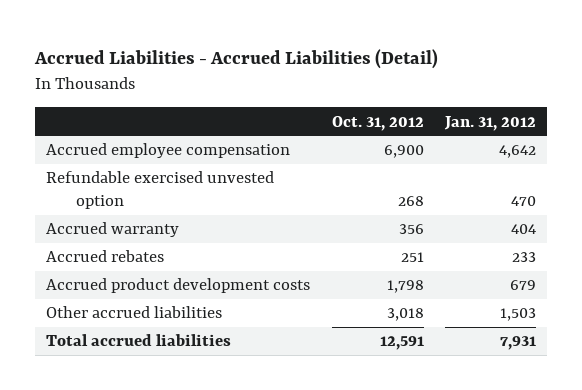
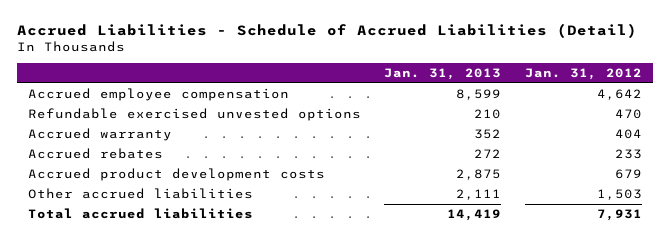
- Accrued Liabilities - Accrued Liabilities (Detail)
+ Accrued Liabilities - Schedule of Accrued Liabilities (Detail)
- | Oct. 31, 2012 | Jan. 31, 2012
+ | Jan. 31, 2013 | Jan. 31, 2012
- Refundable exercised unvested option | 268 | 470
+ Refundable exercised unvested options | 210 | 470

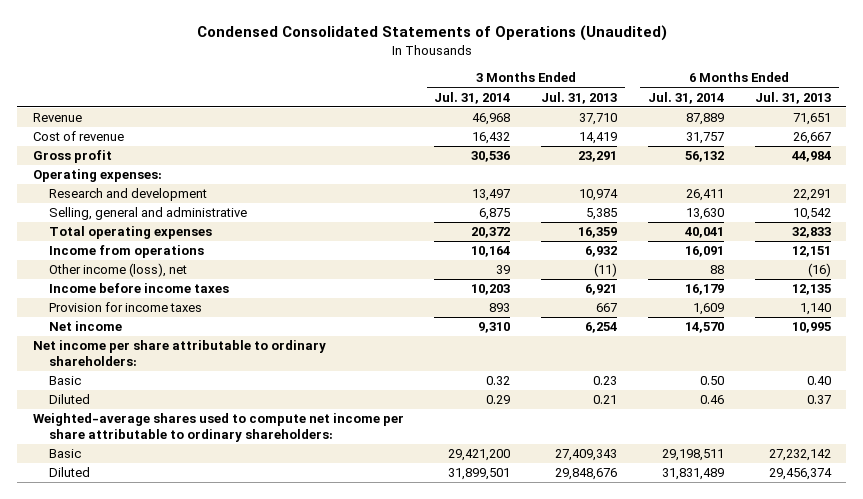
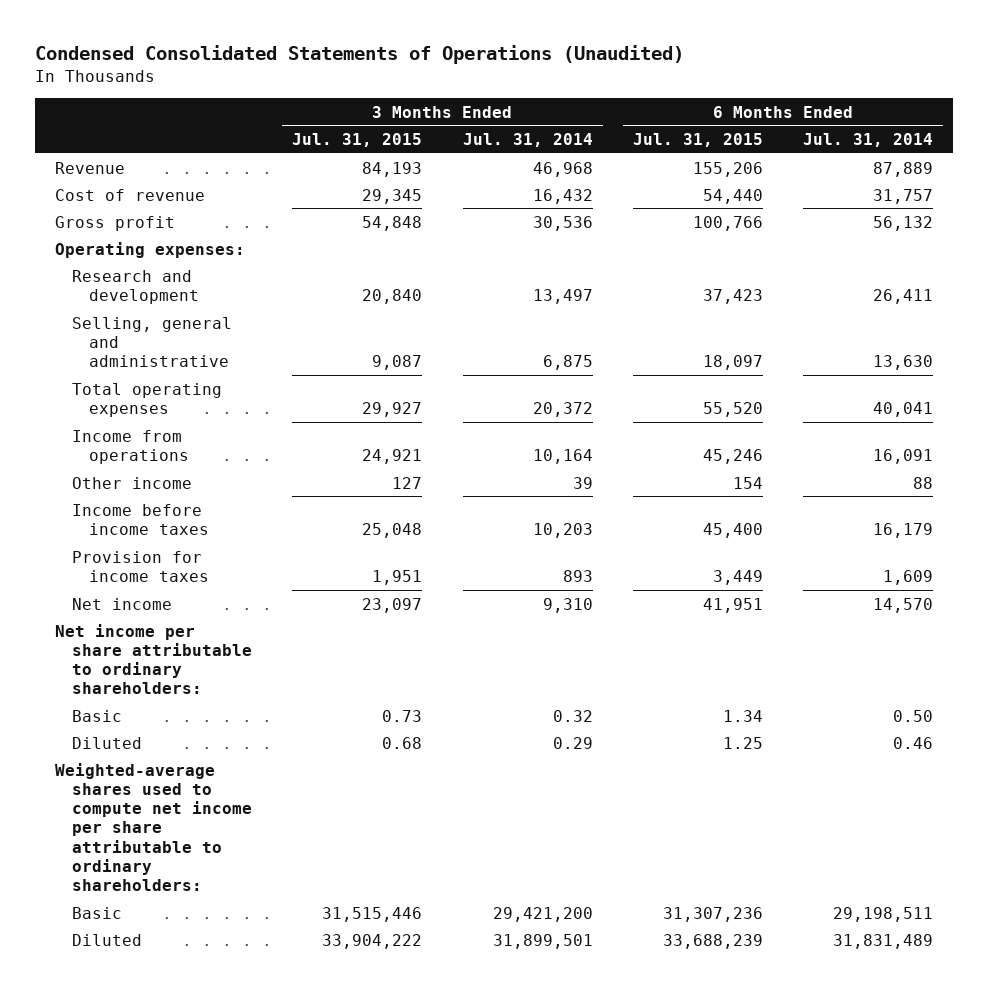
- | 3 Months Ended Jul. 31, 2014 | 3 Months Ended Jul. 31, 2013 | 6 Months Ended Jul. 31, 2014 | 6 Months Ended Jul. 31, 2013
+ | 3 Months Ended Jul. 31, 2015 | 3 Months Ended Jul. 31, 2014 | 6 Months Ended Jul. 31, 2015 | 6 Months Ended Jul. 31, 2014
- Other income (loss), net | 39 | (11) | 88 | (16)
+ Other income | 127 | 39 | 154 | 88

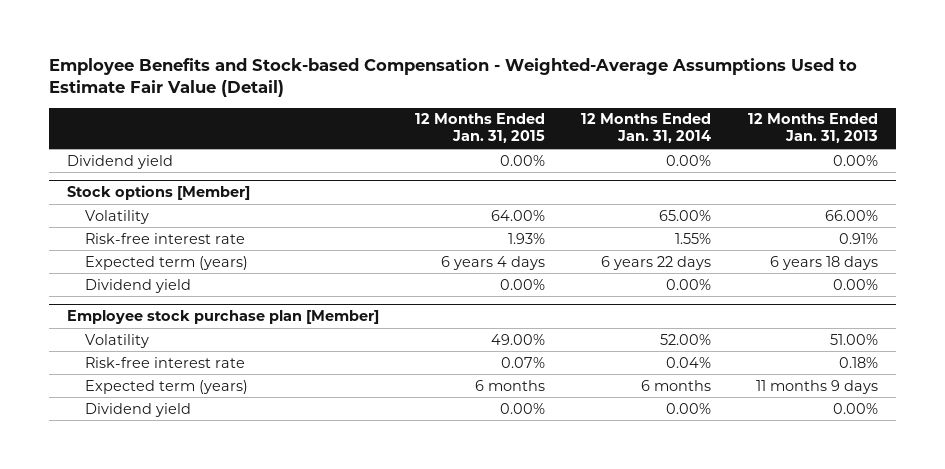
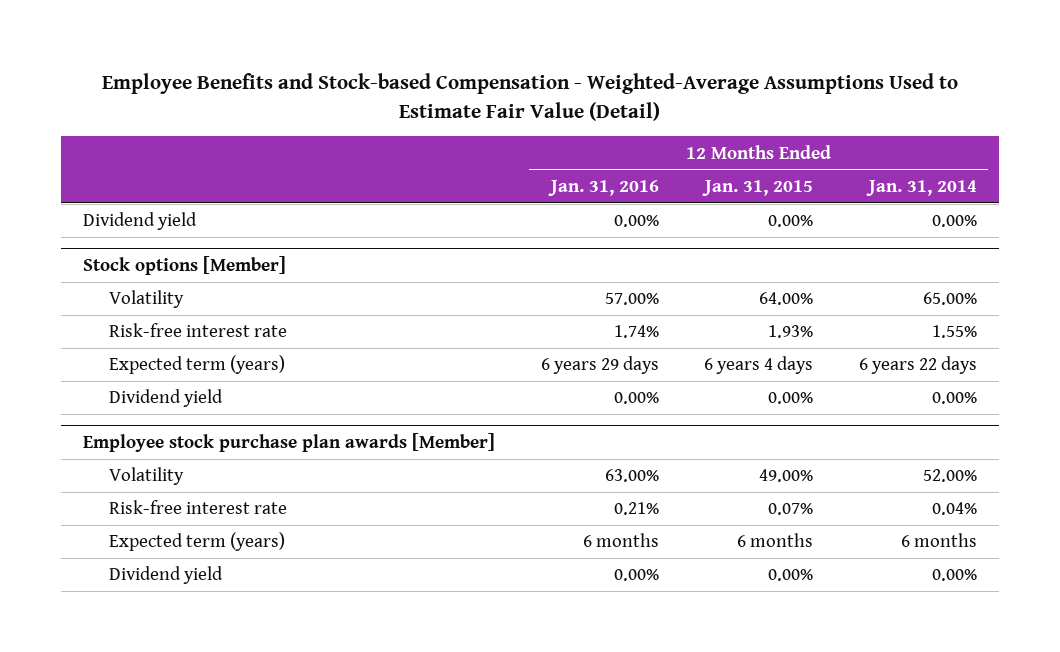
- | 12 Months Ended Jan. 31, 2015 | 12 Months Ended Jan. 31, 2014 | 12 Months Ended Jan. 31, 2013
+ | 12 Months Ended Jan. 31, 2016 | 12 Months Ended Jan. 31, 2015 | 12 Months Ended Jan. 31, 2014
- Employee stock purchase plan [Member]
+ Employee stock purchase plan awards [Member]

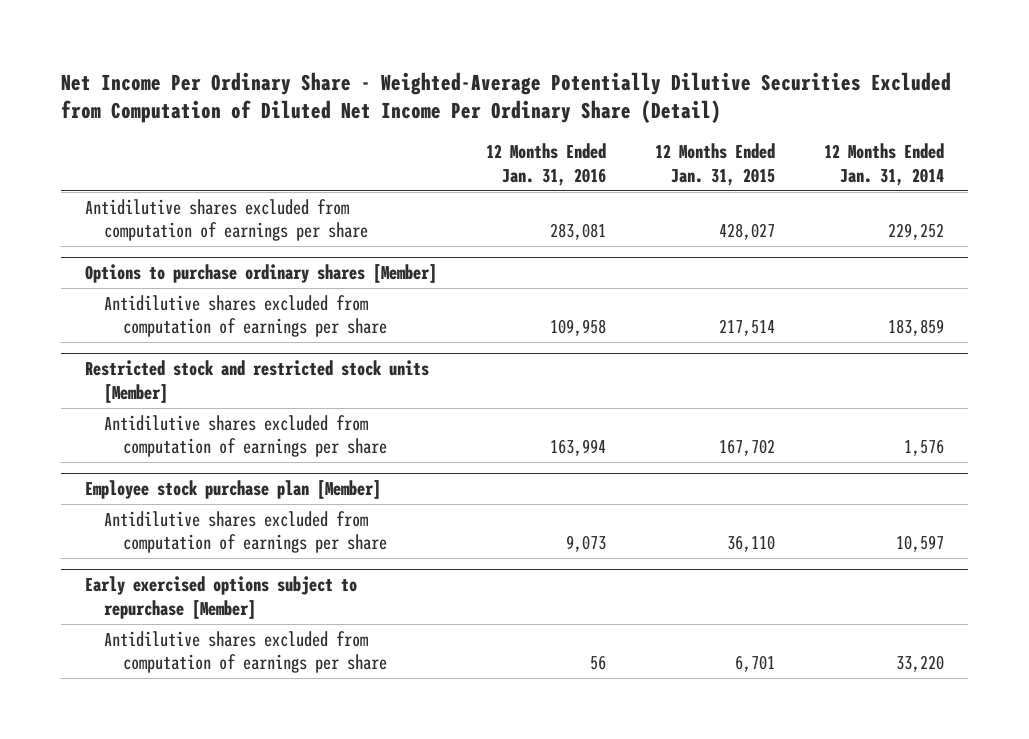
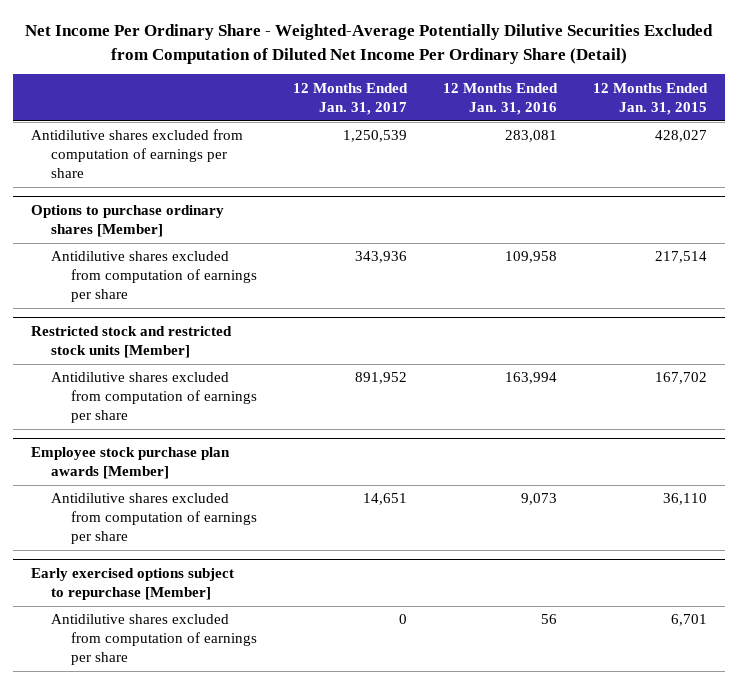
- | 12 Months Ended Jan. 31, 2016 | 12 Months Ended Jan. 31, 2015 | 12 Months Ended Jan. 31, 2014
+ | 12 Months Ended Jan. 31, 2017 | 12 Months Ended Jan. 31, 2016 | 12 Months Ended Jan. 31, 2015
- Employee stock purchase plan [Member]
+ Employee stock purchase plan awards [Member]

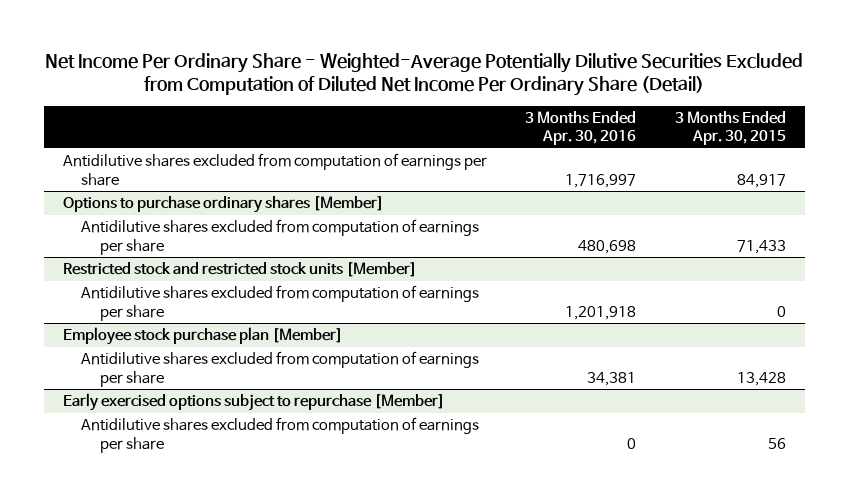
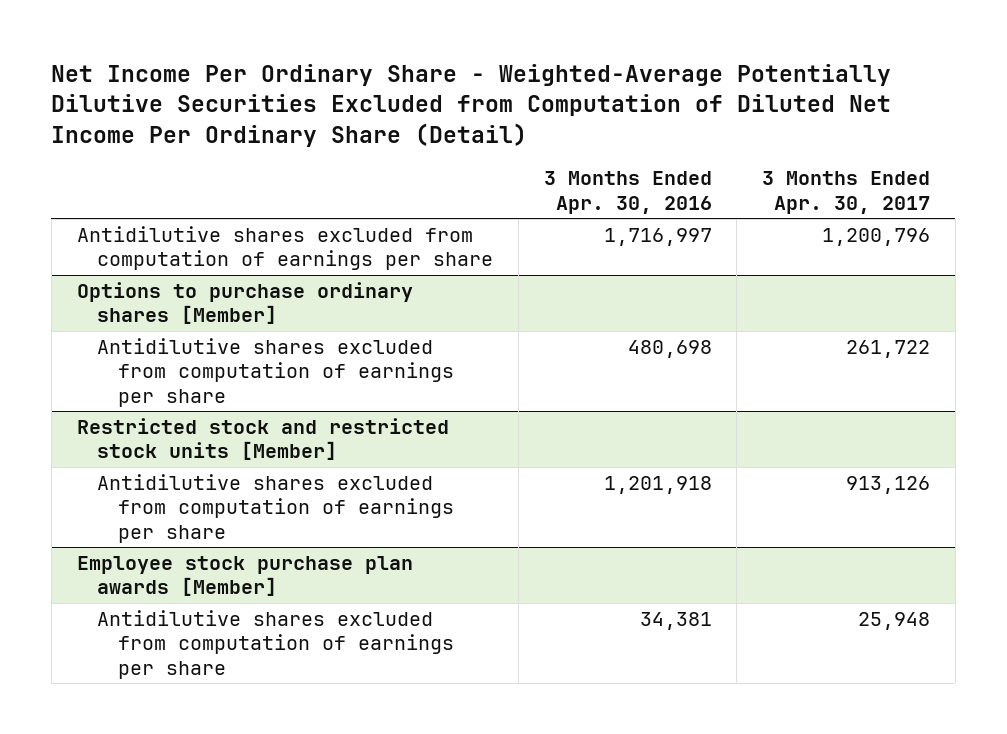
- | 3 Months Ended Apr. 30, 2016 | 3 Months Ended Apr. 30, 2015
+ | 3 Months Ended Apr. 30, 2016 | 3 Months Ended Apr. 30, 2017
- Employee stock purchase plan [Member]
+ Employee stock purchase plan awards [Member]
- Early exercised options subject to repurchase [Member]
- Antidilutive shares excluded from computation of earnings per share | 0 | 56

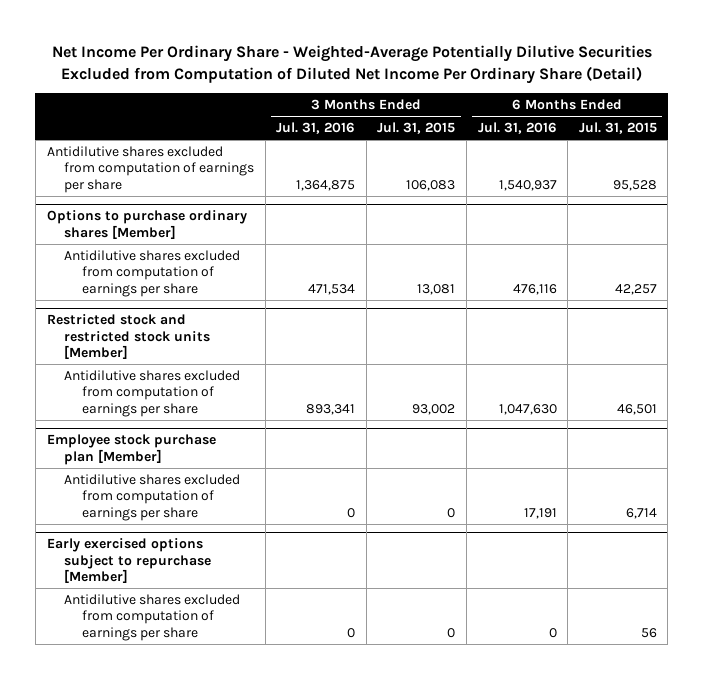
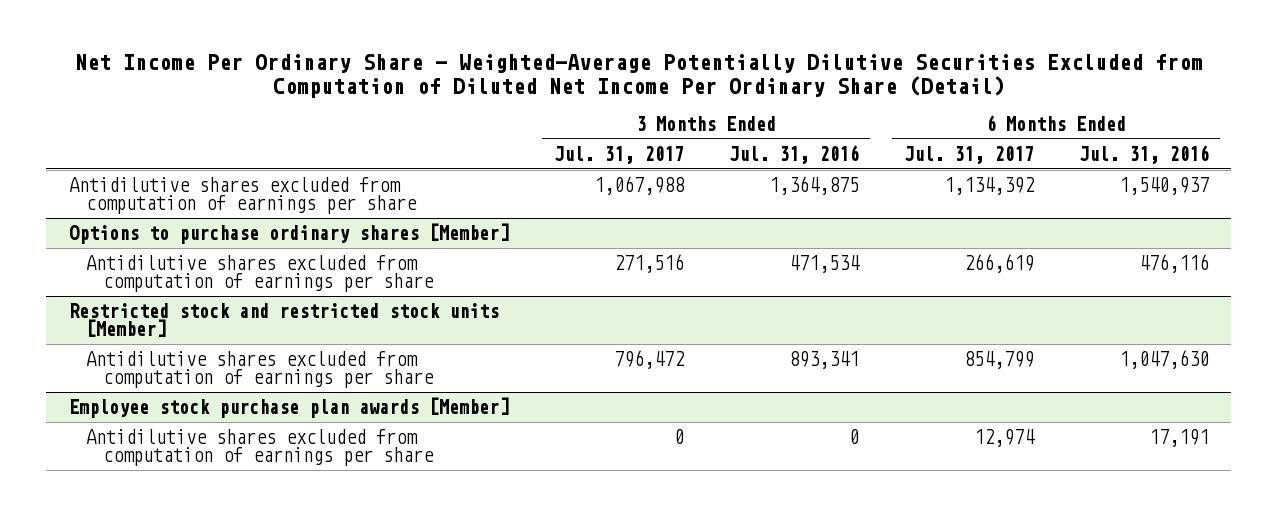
- | 3 Months Ended Jul. 31, 2016 | 3 Months Ended Jul. 31, 2015 | 6 Months Ended Jul. 31, 2016 | 6 Months Ended Jul. 31, 2015
+ | 3 Months Ended Jul. 31, 2017 | 3 Months Ended Jul. 31, 2016 | 6 Months Ended Jul. 31, 2017 | 6 Months Ended Jul. 31, 2016
- Employee stock purchase plan [Member]
+ Employee stock purchase plan awards [Member]
- Early exercised options subject to repurchase [Member]
- Antidilutive shares excluded from computation of earnings per share | 0 | 0 | 0 | 56

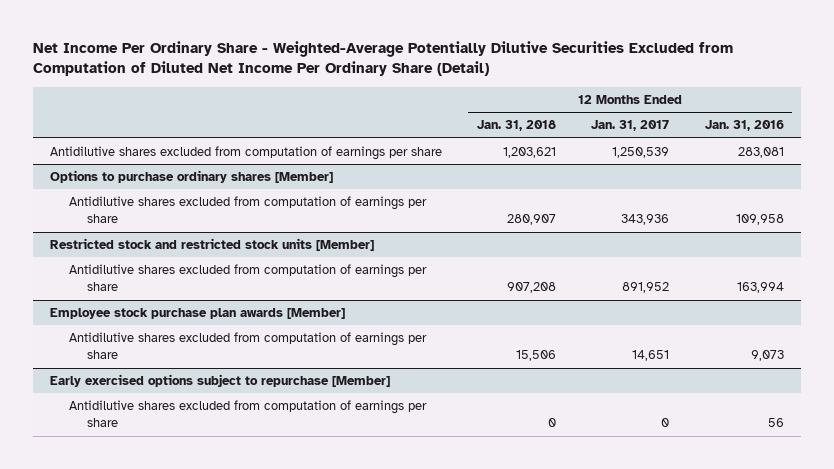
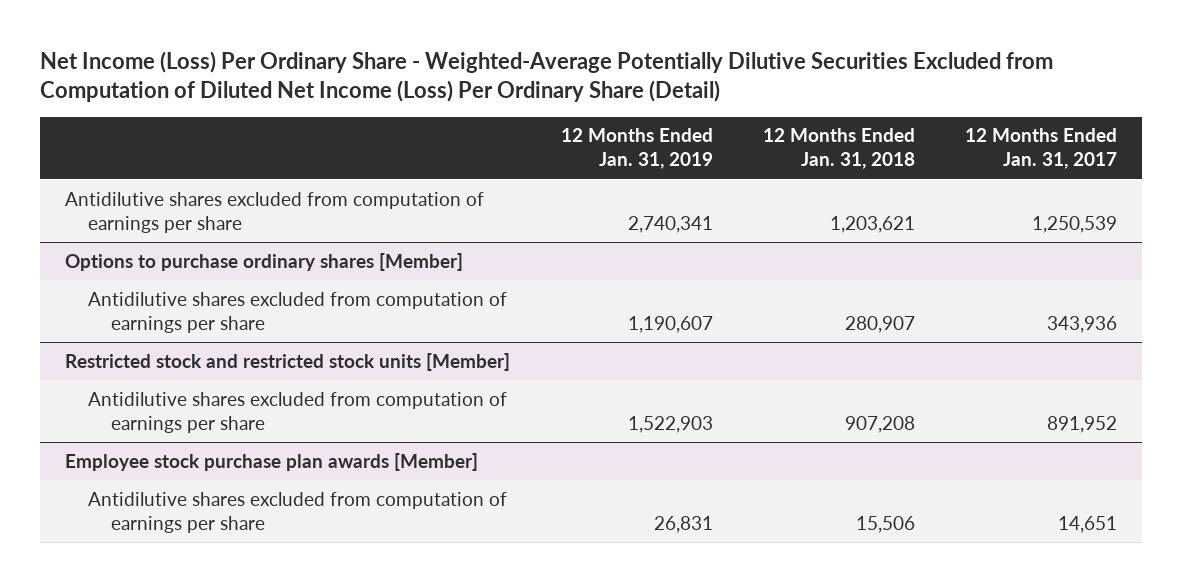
- Net Income Per Ordinary Share - Weighted-Average Potentially Dilutive Securities Excluded from Computation of Diluted Net Income Per Ordinary Share (Detail)
+ Net Income (Loss) Per Ordinary Share - Weighted-Average Potentially Dilutive Securities Excluded from Computation of Diluted Net Income (Loss) Per Ordinary Share (Detail)
- | 12 Months Ended Jan. 31, 2018 | 12 Months Ended Jan. 31, 2017 | 12 Months Ended Jan. 31, 2016
+ | 12 Months Ended Jan. 31, 2019 | 12 Months Ended Jan. 31, 2018 | 12 Months Ended Jan. 31, 2017
- Early exercised options subject to repurchase [Member]
- Antidilutive shares excluded from computation of earnings per share | 0 | 0 | 56

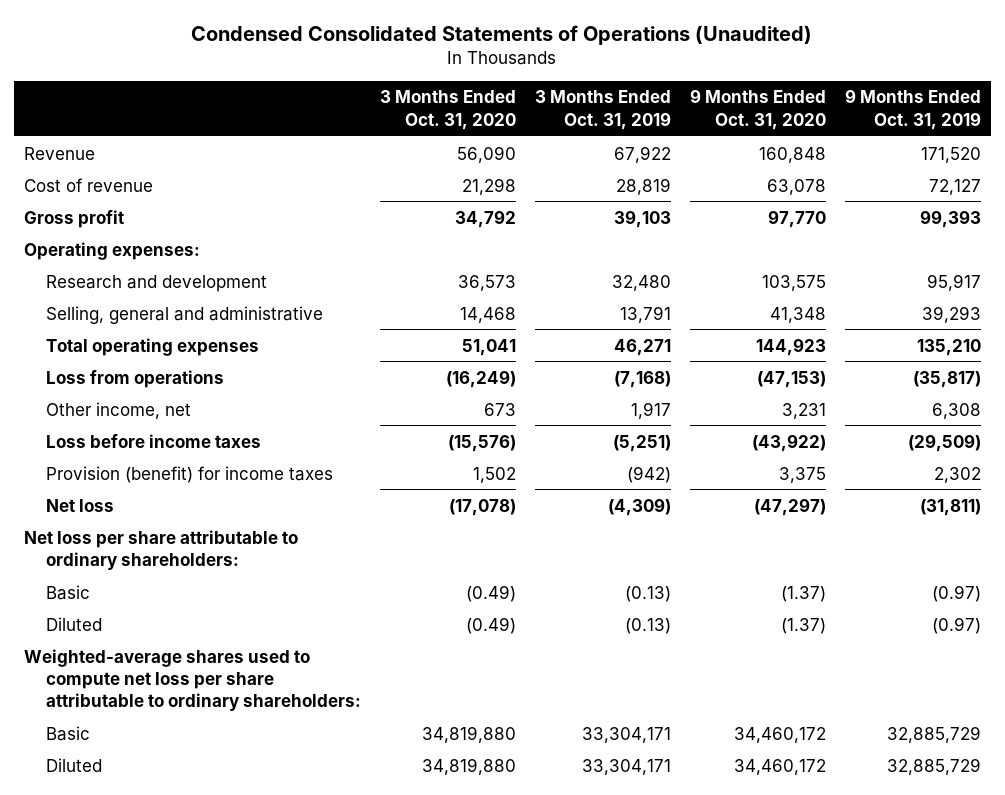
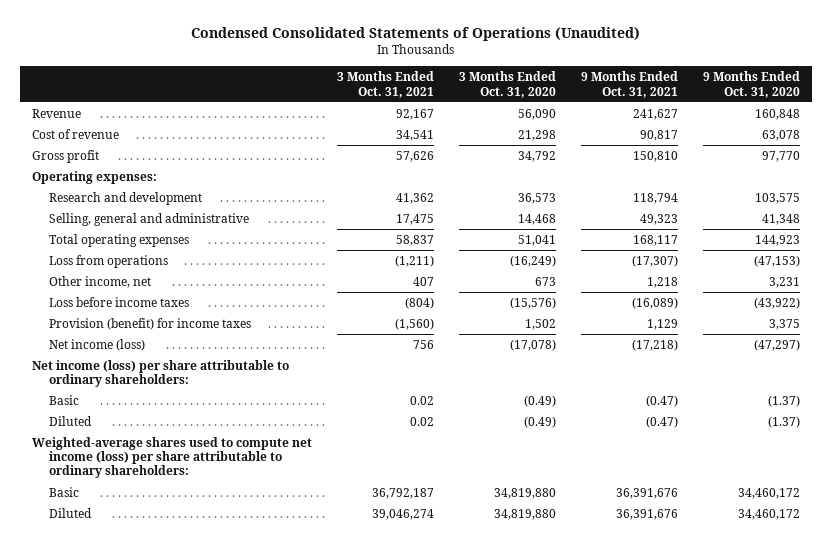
- | 3 Months Ended Oct. 31, 2020 | 3 Months Ended Oct. 31, 2019 | 9 Months Ended Oct. 31, 2020 | 9 Months Ended Oct. 31, 2019
+ | 3 Months Ended Oct. 31, 2021 | 3 Months Ended Oct. 31, 2020 | 9 Months Ended Oct. 31, 2021 | 9 Months Ended Oct. 31, 2020
- Net loss | (17,078) | (4,309) | (47,297) | (31,811)
- Net loss per share attributable to ordinary shareholders:
+ Net income (loss) | 756 | (17,078) | (17,218) | (47,297)
+ Net income (loss) per share attributable to ordinary shareholders:
- Weighted-average shares used to compute net loss per share attributable to ordinary shareholders:
+ Weighted-average shares used to compute net income (loss) per share attributable to ordinary shareholders:

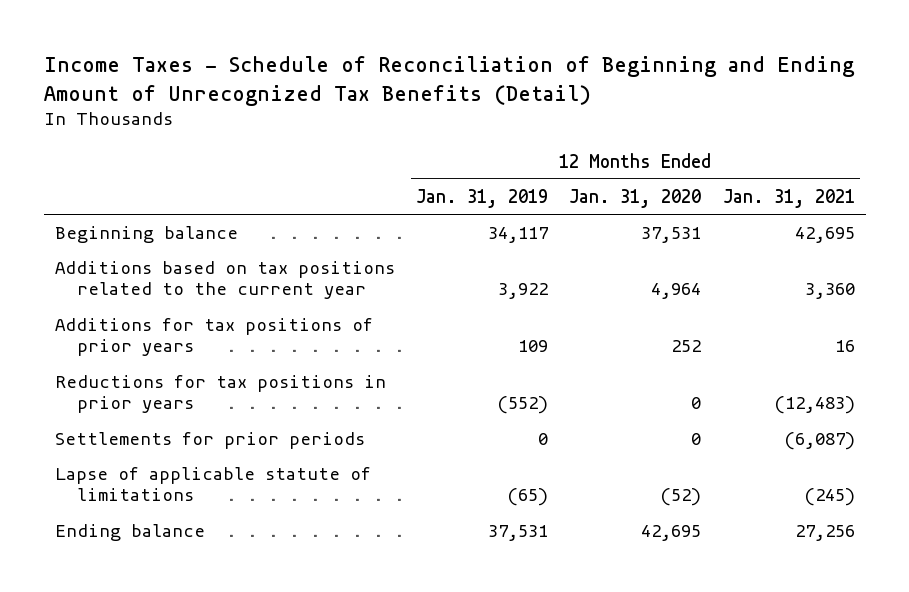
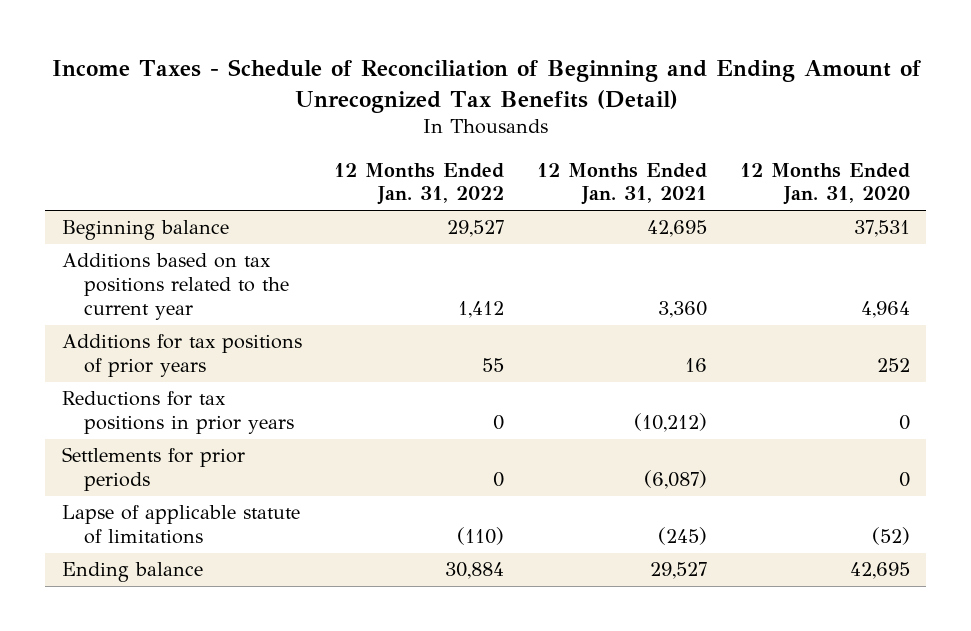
- | 12 Months Ended Jan. 31, 2019 | 12 Months Ended Jan. 31, 2020 | 12 Months Ended Jan. 31, 2021
+ | 12 Months Ended Jan. 31, 2022 | 12 Months Ended Jan. 31, 2021 | 12 Months Ended Jan. 31, 2020
- Reductions for tax positions in prior years | (552) | 0 | (12,483)
+ Reductions for tax positions in prior years | 0 | (10,212) | 0
- Ending balance | 37,531 | 42,695 | 27,256
+ Ending balance | 30,884 | 29,527 | 42,695

